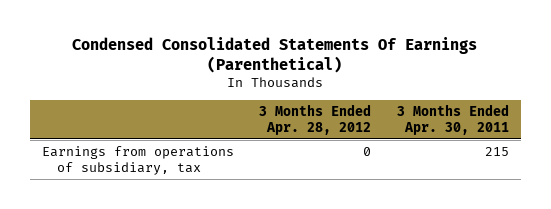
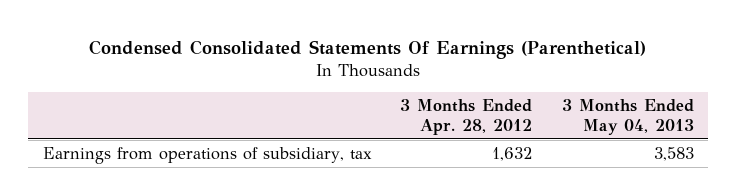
- | 3 Months Ended Apr. 28, 2012 | 3 Months Ended Apr. 30, 2011
+ | 3 Months Ended Apr. 28, 2012 | 3 Months Ended May 04, 2013
- Earnings from operations of subsidiary, tax | 0 | 215
+ Earnings from operations of subsidiary, tax | 1,632 | 3,583

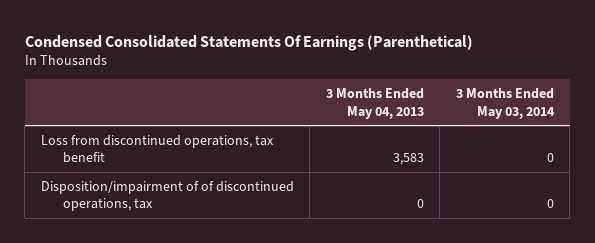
- | 3 Months Ended Apr. 28, 2012 | 3 Months Ended May 04, 2013
+ | 3 Months Ended May 04, 2013 | 3 Months Ended May 03, 2014
- Earnings from operations of subsidiary, tax | 1,632 | 3,583
+ Loss from discontinued operations, tax benefit | 3,583 | 0
+ Disposition/impairment of of discontinued operations, tax | 0 | 0

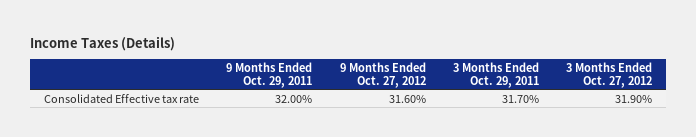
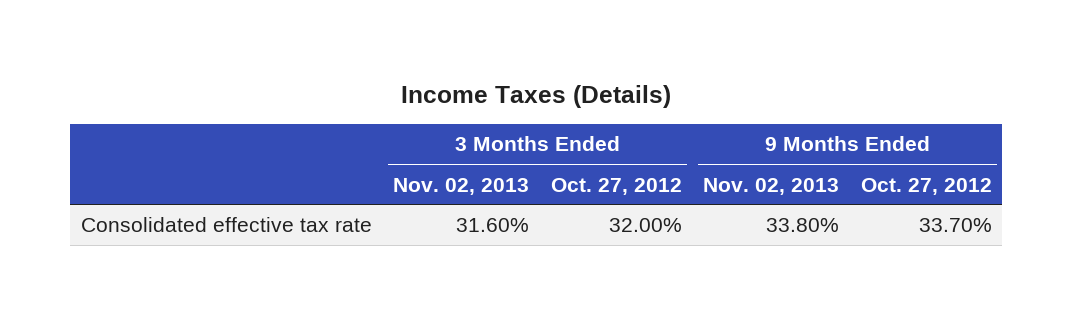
- | 9 Months Ended Oct. 29, 2011 | 9 Months Ended Oct. 27, 2012 | 3 Months Ended Oct. 29, 2011 | 3 Months Ended Oct. 27, 2012
+ | 3 Months Ended Nov. 02, 2013 | 3 Months Ended Oct. 27, 2012 | 9 Months Ended Nov. 02, 2013 | 9 Months Ended Oct. 27, 2012
- Consolidated Effective tax rate | 32.00% | 31.60% | 31.70% | 31.90%
+ Consolidated effective tax rate | 31.60% | 32.00% | 33.80% | 33.70%

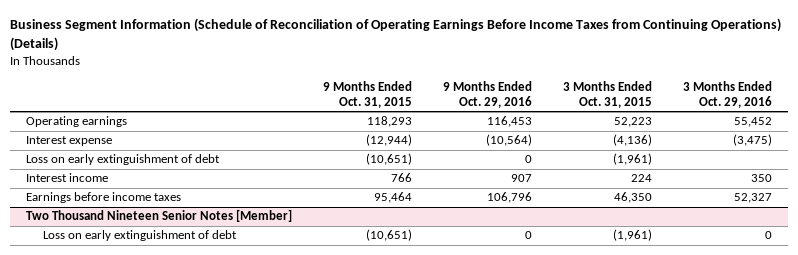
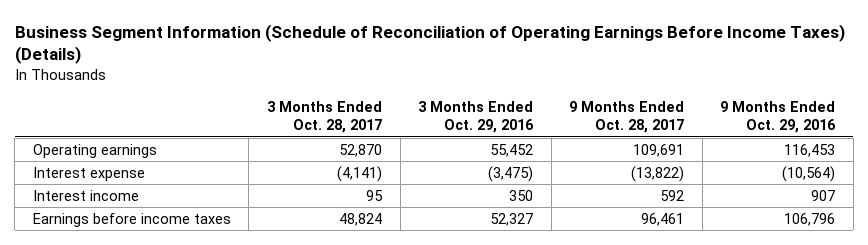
- Business Segment Information (Schedule of Reconciliation of Operating Earnings Before Income Taxes from Continuing Operations) (Details)
+ Business Segment Information (Schedule of Reconciliation of Operating Earnings Before Income Taxes) (Details)
- | 9 Months Ended Oct. 31, 2015 | 9 Months Ended Oct. 29, 2016 | 3 Months Ended Oct. 31, 2015 | 3 Months Ended Oct. 29, 2016
+ | 3 Months Ended Oct. 28, 2017 | 3 Months Ended Oct. 29, 2016 | 9 Months Ended Oct. 28, 2017 | 9 Months Ended Oct. 29, 2016
- Loss on early extinguishment of debt | (10,651) | 0 | (1,961) |
- Two Thousand Nineteen Senior Notes [Member]
- Loss on early extinguishment of debt | (10,651) | 0 | (1,961) | 0

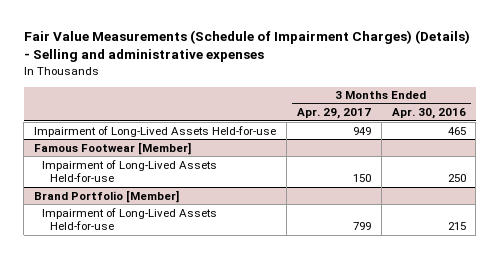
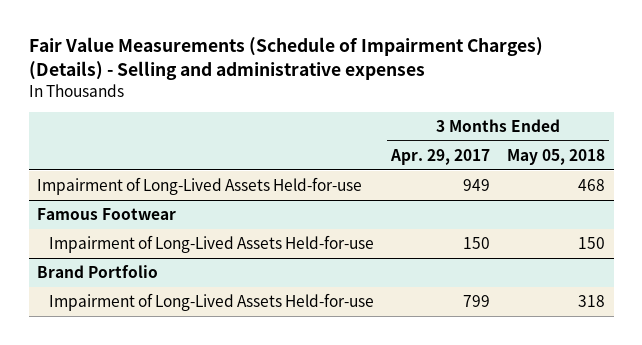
- | 3 Months Ended Apr. 29, 2017 | 3 Months Ended Apr. 30, 2016
+ | 3 Months Ended Apr. 29, 2017 | 3 Months Ended May 05, 2018
- Famous Footwear [Member]
+ Famous Footwear
- Brand Portfolio [Member]
+ Brand Portfolio

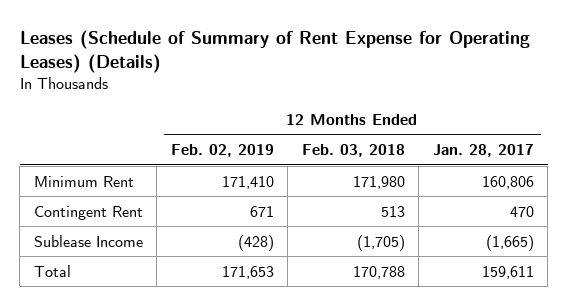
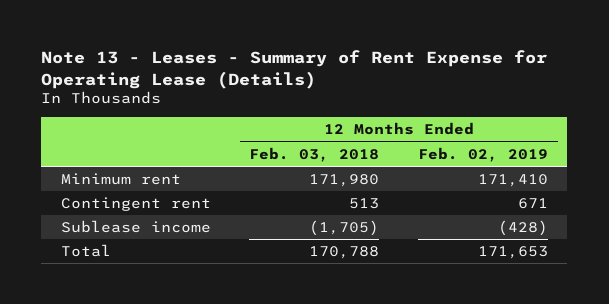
- Leases (Schedule of Summary of Rent Expense for Operating Leases) (Details)
+ Note 13 - Leases - Summary of Rent Expense for Operating Lease (Details)
- | 12 Months Ended Feb. 02, 2019 | 12 Months Ended Feb. 03, 2018 | 12 Months Ended Jan. 28, 2017
+ | 12 Months Ended Feb. 03, 2018 | 12 Months Ended Feb. 02, 2019
- Minimum Rent | 171,410 | 171,980 | 160,806
- Contingent Rent | 671 | 513 | 470
- Sublease Income | (428) | (1,705) | (1,665)
+ Minimum rent | 171,980 | 171,410
+ Contingent rent | 513 | 671
+ Sublease income | (1,705) | (428)

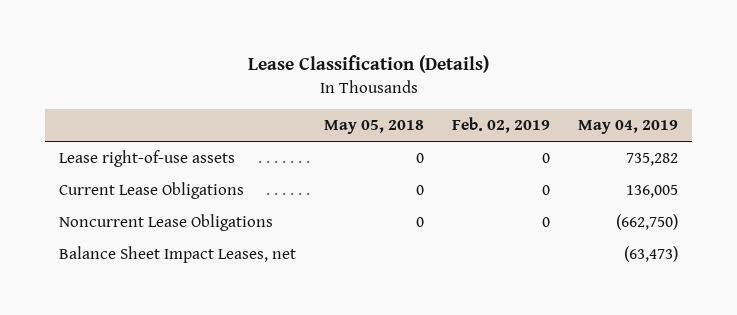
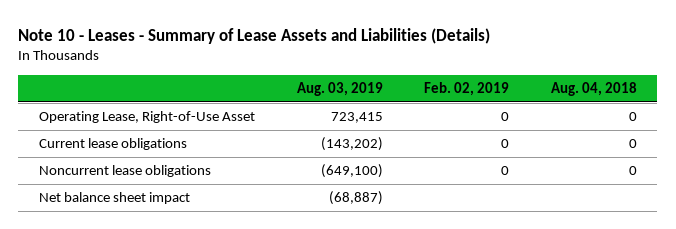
- Lease Classification (Details)
+ Note 10 - Leases - Summary of Lease Assets and Liabilities (Details)
- | May 05, 2018 | Feb. 02, 2019 | May 04, 2019
+ | Aug. 03, 2019 | Feb. 02, 2019 | Aug. 04, 2018
- Lease right-of-use assets | 0 | 0 | 735,282
- Current Lease Obligations | 0 | 0 | 136,005
- Noncurrent Lease Obligations | 0 | 0 | (662,750)
- Balance Sheet Impact Leases, net | | | (63,473)
+ Operating Lease, Right-of-Use Asset | 723,415 | 0 | 0
+ Current lease obligations | (143,202) | 0 | 0
+ Noncurrent lease obligations | (649,100) | 0 | 0
+ Net balance sheet impact | (68,887) | |

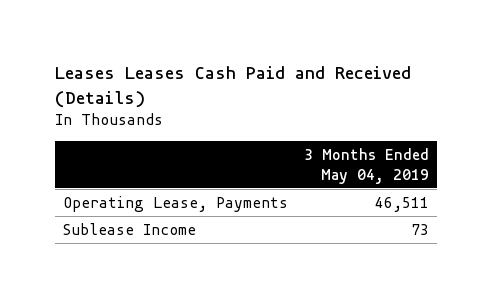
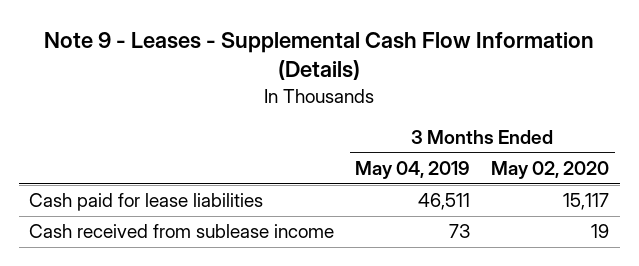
- Leases Leases Cash Paid and Received (Details)
+ Note 9 - Leases - Supplemental Cash Flow Information (Details)
- | 3 Months Ended May 04, 2019
+ | 3 Months Ended May 04, 2019 | 3 Months Ended May 02, 2020
- Operating Lease, Payments | 46,511
- Sublease Income | 73
+ Cash paid for lease liabilities | 46,511 | 15,117
+ Cash received from sublease income | 73 | 19

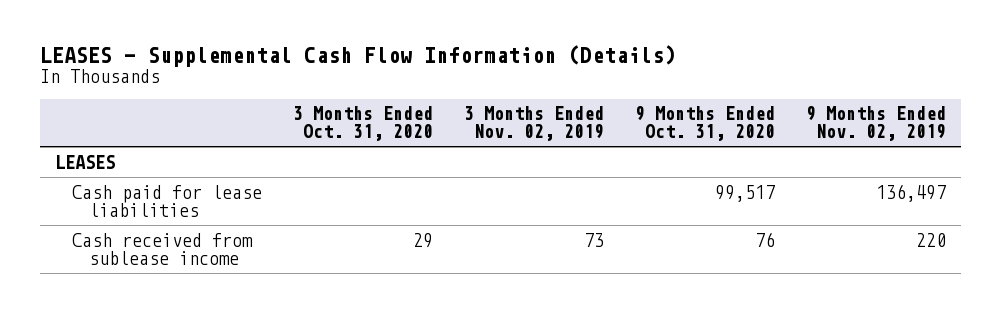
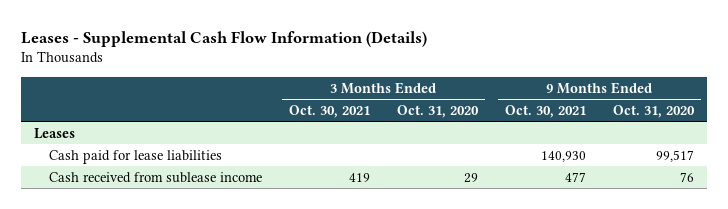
- LEASES - Supplemental Cash Flow Information (Details)
+ Leases - Supplemental Cash Flow Information (Details)
- | 3 Months Ended Oct. 31, 2020 | 3 Months Ended Nov. 02, 2019 | 9 Months Ended Oct. 31, 2020 | 9 Months Ended Nov. 02, 2019
+ | 3 Months Ended Oct. 30, 2021 | 3 Months Ended Oct. 31, 2020 | 9 Months Ended Oct. 30, 2021 | 9 Months Ended Oct. 31, 2020
- LEASES
+ Leases

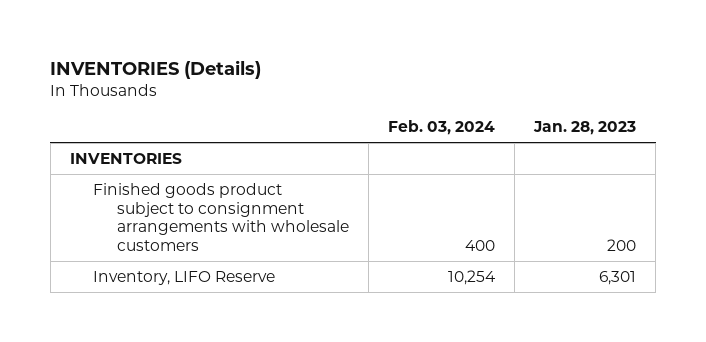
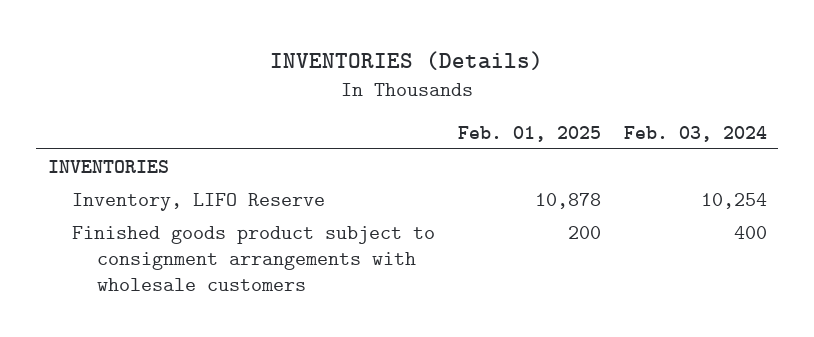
- | Feb. 03, 2024 | Jan. 28, 2023
+ | Feb. 01, 2025 | Feb. 03, 2024
moved down: Finished goods product subject to consignment arrangements with wholesale customers | 200 | 400

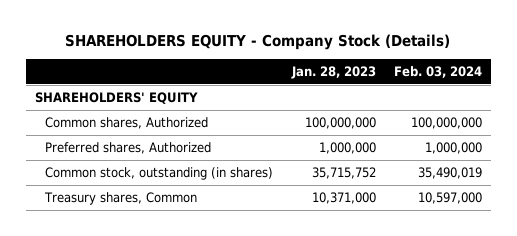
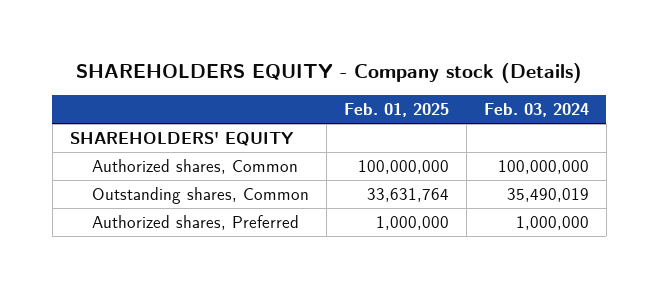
- SHAREHOLDERS EQUITY - Company Stock (Details)
+ SHAREHOLDERS EQUITY - Company stock (Details)
- | Jan. 28, 2023 | Feb. 03, 2024
+ | Feb. 01, 2025 | Feb. 03, 2024
- Common shares, Authorized | 100,000,000 | 100,000,000
- Preferred shares, Authorized | 1,000,000 | 1,000,000
- Common stock, outstanding (in shares) | 35,715,752 | 35,490,019
- Treasury shares, Common | 10,371,000 | 10,597,000
+ Authorized shares, Common | 100,000,000 | 100,000,000
+ Outstanding shares, Common | 33,631,764 | 35,490,019
+ Authorized shares, Preferred | 1,000,000 | 1,000,000

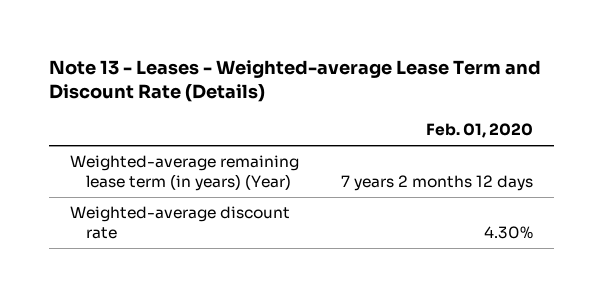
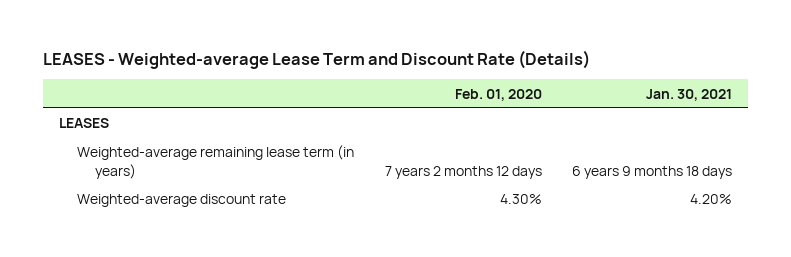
- Note 13 - Leases - Weighted-average Lease Term and Discount Rate (Details)
+ LEASES - Weighted-average Lease Term and Discount Rate (Details)
- | Feb. 01, 2020
+ | Feb. 01, 2020 | Jan. 30, 2021
- Weighted-average remaining lease term (in years) (Year) | 7 years 2 months 12 days
+ LEASES
+ Weighted-average remaining lease term (in years) | 7 years 2 months 12 days | 6 years 9 months 18 days

